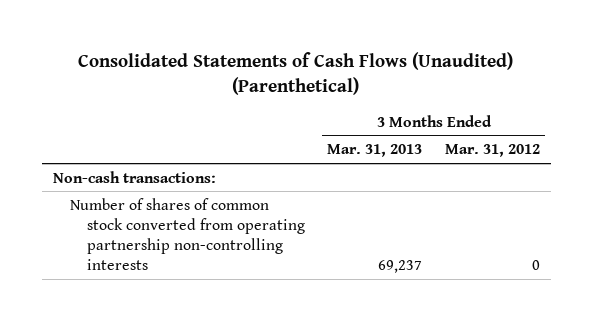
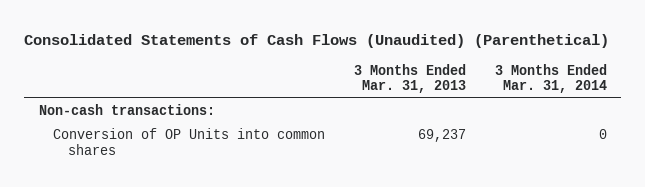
- | 3 Months Ended Mar. 31, 2013 | 3 Months Ended Mar. 31, 2012
+ | 3 Months Ended Mar. 31, 2013 | 3 Months Ended Mar. 31, 2014
- Number of shares of common stock converted from operating partnership non-controlling interests | 69,237 | 0
+ Conversion of OP Units into common shares | 69,237 | 0

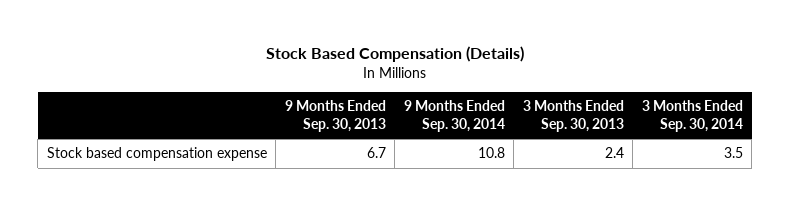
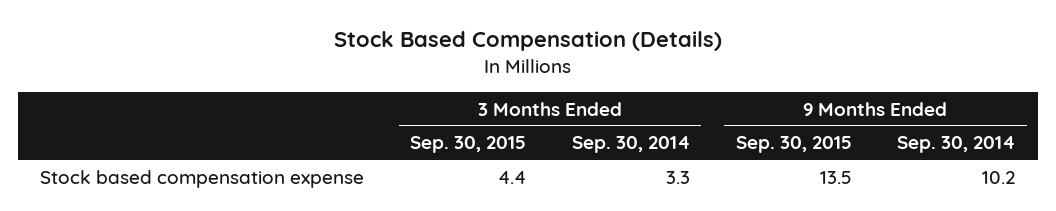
- | 9 Months Ended Sep. 30, 2013 | 9 Months Ended Sep. 30, 2014 | 3 Months Ended Sep. 30, 2013 | 3 Months Ended Sep. 30, 2014
+ | 3 Months Ended Sep. 30, 2015 | 3 Months Ended Sep. 30, 2014 | 9 Months Ended Sep. 30, 2015 | 9 Months Ended Sep. 30, 2014
- Stock based compensation expense | 6.7 | 10.8 | 2.4 | 3.5
+ Stock based compensation expense | 4.4 | 3.3 | 13.5 | 10.2

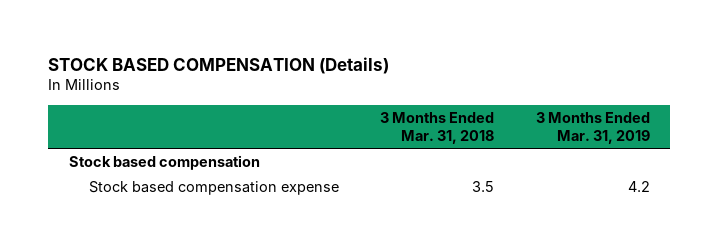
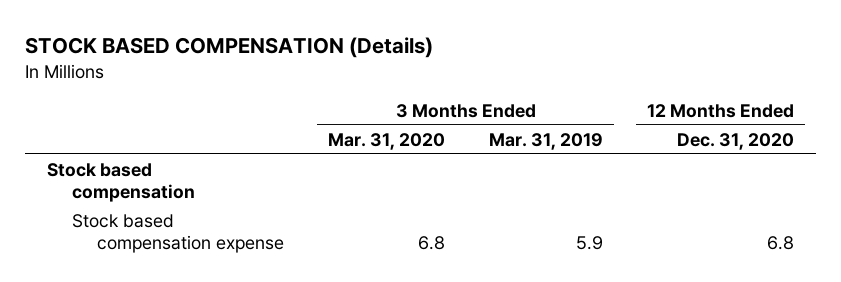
- | 3 Months Ended Mar. 31, 2018 | 3 Months Ended Mar. 31, 2019
+ | 3 Months Ended Mar. 31, 2020 | 3 Months Ended Mar. 31, 2019 | 12 Months Ended Dec. 31, 2020
- Stock based compensation expense | 3.5 | 4.2
+ Stock based compensation expense | 6.8 | 5.9 | 6.8

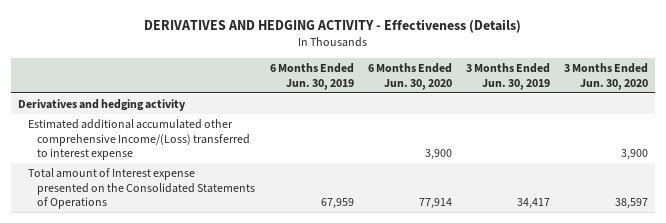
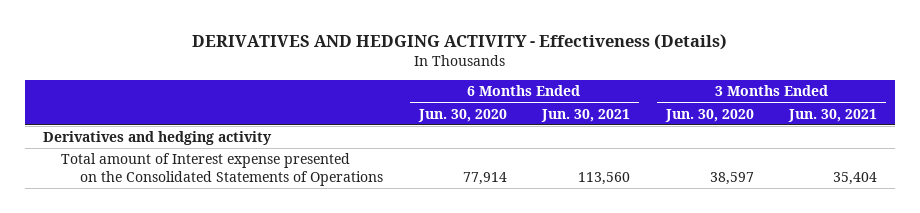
- | 6 Months Ended Jun. 30, 2019 | 6 Months Ended Jun. 30, 2020 | 3 Months Ended Jun. 30, 2019 | 3 Months Ended Jun. 30, 2020
+ | 6 Months Ended Jun. 30, 2020 | 6 Months Ended Jun. 30, 2021 | 3 Months Ended Jun. 30, 2020 | 3 Months Ended Jun. 30, 2021
- Estimated additional accumulated other comprehensive Income/(Loss) transferred to interest expense | | 3,900 | | 3,900

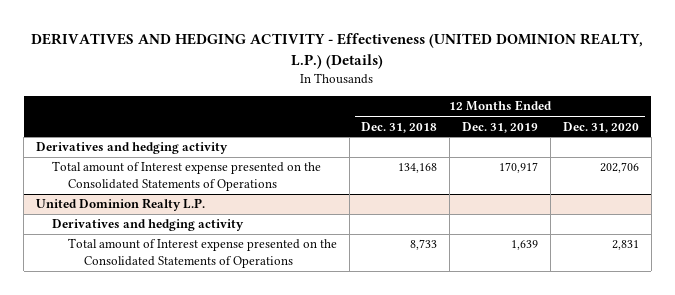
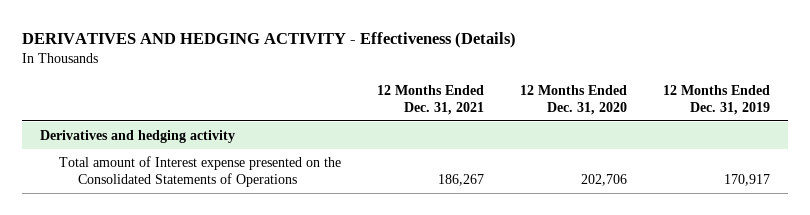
- DERIVATIVES AND HEDGING ACTIVITY - Effectiveness (UNITED DOMINION REALTY, L.P.) (Details)
+ DERIVATIVES AND HEDGING ACTIVITY - Effectiveness (Details)
- | 12 Months Ended Dec. 31, 2018 | 12 Months Ended Dec. 31, 2019 | 12 Months Ended Dec. 31, 2020
+ | 12 Months Ended Dec. 31, 2021 | 12 Months Ended Dec. 31, 2020 | 12 Months Ended Dec. 31, 2019
- United Dominion Realty L.P.
- Derivatives and hedging activity
- Total amount of Interest expense presented on the Consolidated Statements of Operations | 8,733 | 1,639 | 2,831

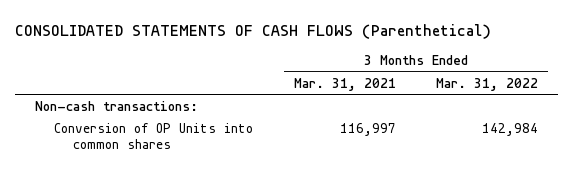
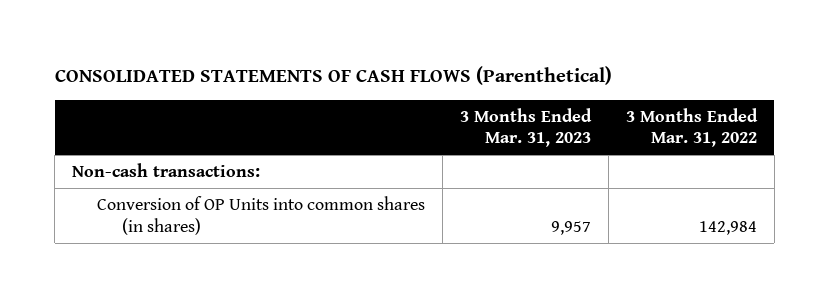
- | 3 Months Ended Mar. 31, 2021 | 3 Months Ended Mar. 31, 2022
+ | 3 Months Ended Mar. 31, 2023 | 3 Months Ended Mar. 31, 2022
- Conversion of OP Units into common shares | 116,997 | 142,984
+ Conversion of OP Units into common shares (in shares) | 9,957 | 142,984

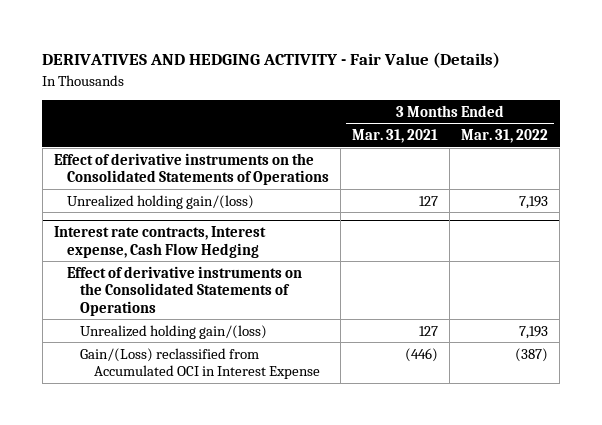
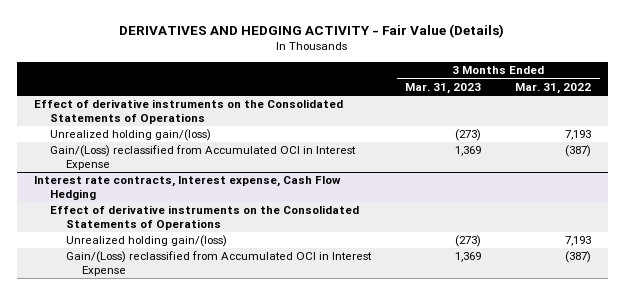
- | 3 Months Ended Mar. 31, 2021 | 3 Months Ended Mar. 31, 2022
+ | 3 Months Ended Mar. 31, 2023 | 3 Months Ended Mar. 31, 2022
+ Gain/(Loss) reclassified from Accumulated OCI in Interest Expense | 1,369 | (387)

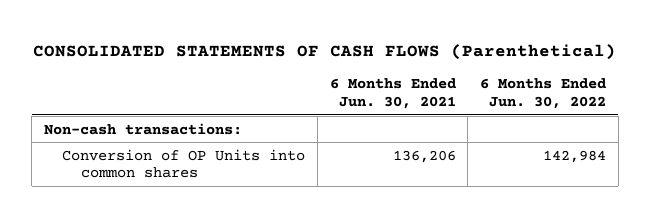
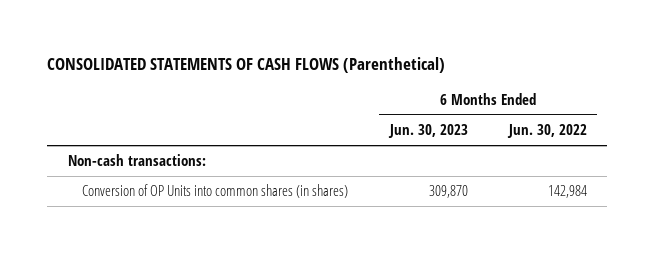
- | 6 Months Ended Jun. 30, 2021 | 6 Months Ended Jun. 30, 2022
+ | 6 Months Ended Jun. 30, 2023 | 6 Months Ended Jun. 30, 2022
- Conversion of OP Units into common shares | 136,206 | 142,984
+ Conversion of OP Units into common shares (in shares) | 309,870 | 142,984

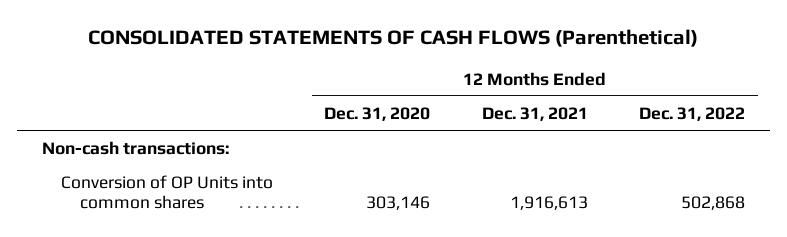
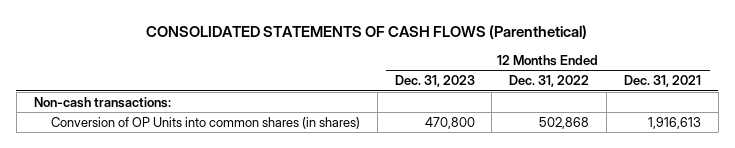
- | 12 Months Ended Dec. 31, 2020 | 12 Months Ended Dec. 31, 2021 | 12 Months Ended Dec. 31, 2022
+ | 12 Months Ended Dec. 31, 2023 | 12 Months Ended Dec. 31, 2022 | 12 Months Ended Dec. 31, 2021
- Conversion of OP Units into common shares | 303,146 | 1,916,613 | 502,868
+ Conversion of OP Units into common shares (in shares) | 470,800 | 502,868 | 1,916,613

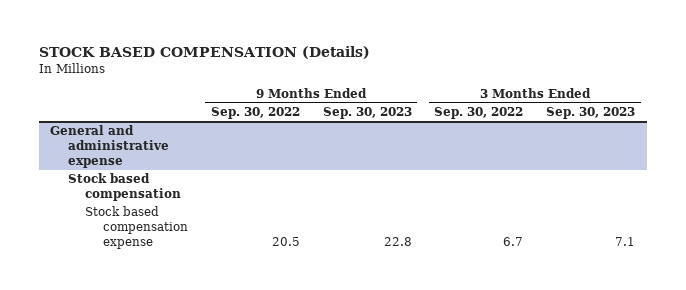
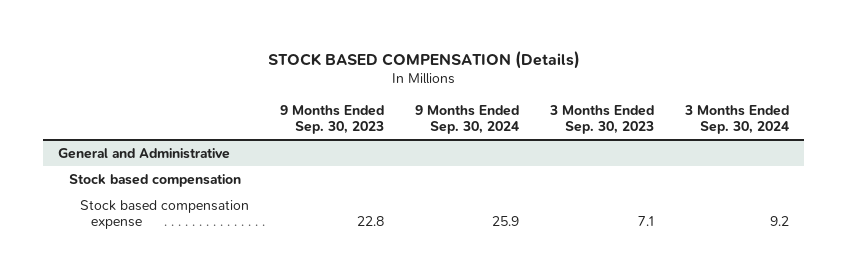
- | 9 Months Ended Sep. 30, 2022 | 9 Months Ended Sep. 30, 2023 | 3 Months Ended Sep. 30, 2022 | 3 Months Ended Sep. 30, 2023
+ | 9 Months Ended Sep. 30, 2023 | 9 Months Ended Sep. 30, 2024 | 3 Months Ended Sep. 30, 2023 | 3 Months Ended Sep. 30, 2024
- General and administrative expense
+ General and Administrative

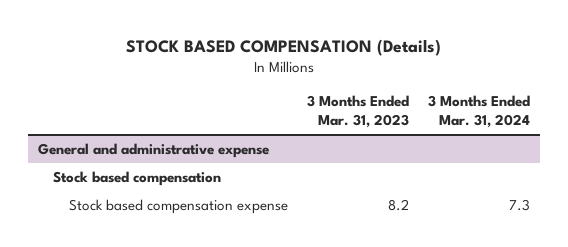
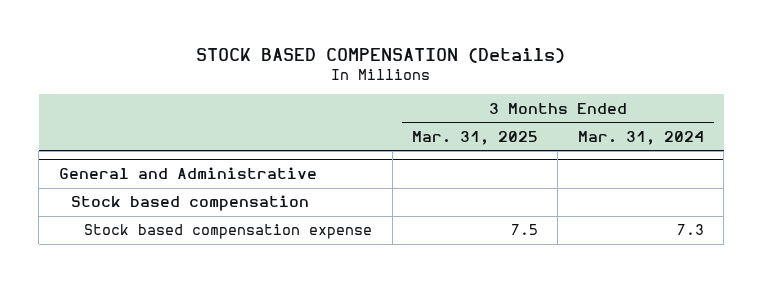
- | 3 Months Ended Mar. 31, 2023 | 3 Months Ended Mar. 31, 2024
+ | 3 Months Ended Mar. 31, 2025 | 3 Months Ended Mar. 31, 2024
- General and administrative expense
+ General and Administrative

